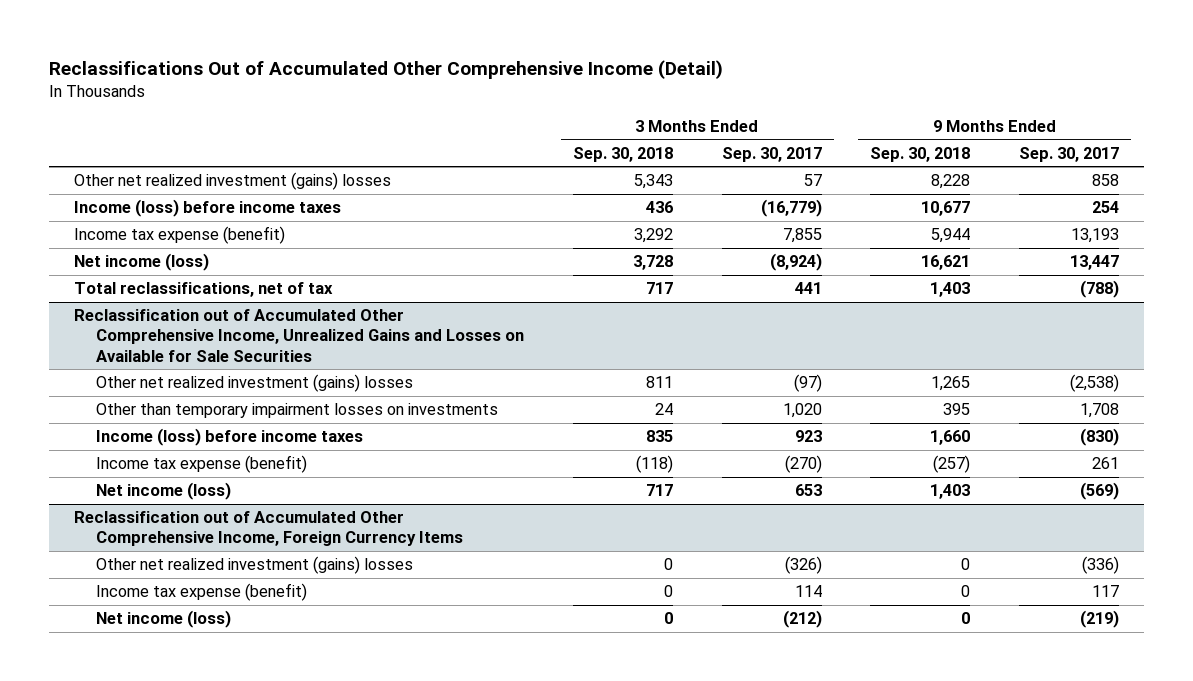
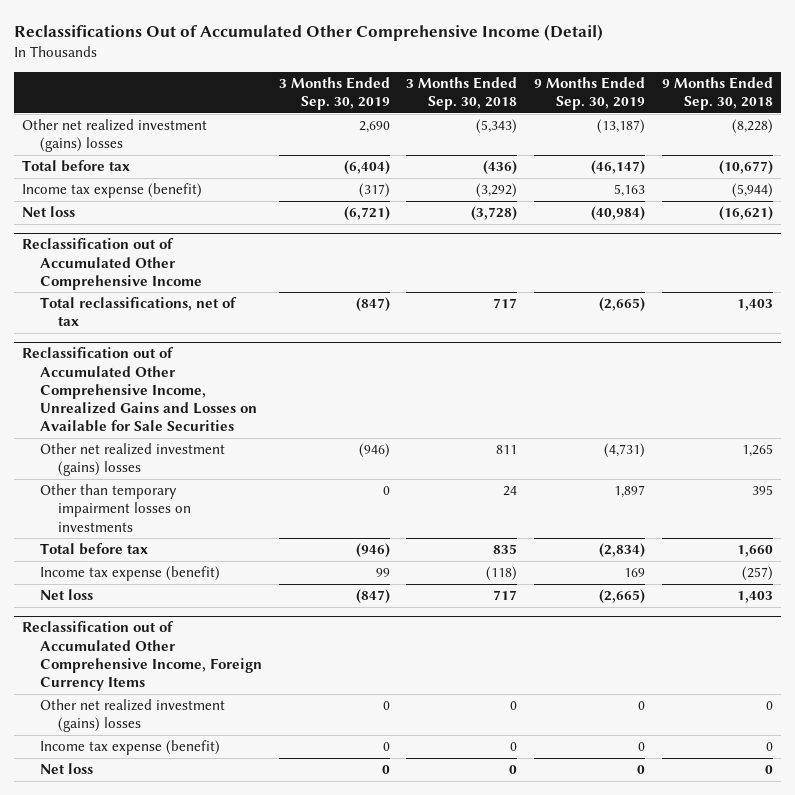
- | 3 Months Ended Sep. 30, 2018 | 3 Months Ended Sep. 30, 2017 | 9 Months Ended Sep. 30, 2018 | 9 Months Ended Sep. 30, 2017
+ | 3 Months Ended Sep. 30, 2019 | 3 Months Ended Sep. 30, 2018 | 9 Months Ended Sep. 30, 2019 | 9 Months Ended Sep. 30, 2018
- Other net realized investment (gains) losses | 5,343 | 57 | 8,228 | 858
- Income (loss) before income taxes | 436 | (16,779) | 10,677 | 254
- Income tax expense (benefit) | 3,292 | 7,855 | 5,944 | 13,193
- Net income (loss) | 3,728 | (8,924) | 16,621 | 13,447
+ Other net realized investment (gains) losses | 2,690 | (5,343) | (13,187) | (8,228)
+ Total before tax | (6,404) | (436) | (46,147) | (10,677)
+ Income tax expense (benefit) | (317) | (3,292) | 5,163 | (5,944)
+ Net loss | (6,721) | (3,728) | (40,984) | (16,621)
+ Reclassification out of Accumulated Other Comprehensive Income
@ Reclassification out of Accumulated Other Comprehensive Income, Unrealized Gains and Losses on Available for Sale Securities
- Income (loss) before income taxes | 835 | 923 | 1,660 | (830)
+ Total before tax | (946) | 835 | (2,834) | 1,660
- Net income (loss) | 717 | 653 | 1,403 | (569)
+ Net loss | (847) | 717 | (2,665) | 1,403
@ Reclassification out of Accumulated Other Comprehensive Income, Foreign Currency Items
- Net income (loss) | 0 | (212) | 0 | (219)
+ Net loss | 0 | 0 | 0 | 0

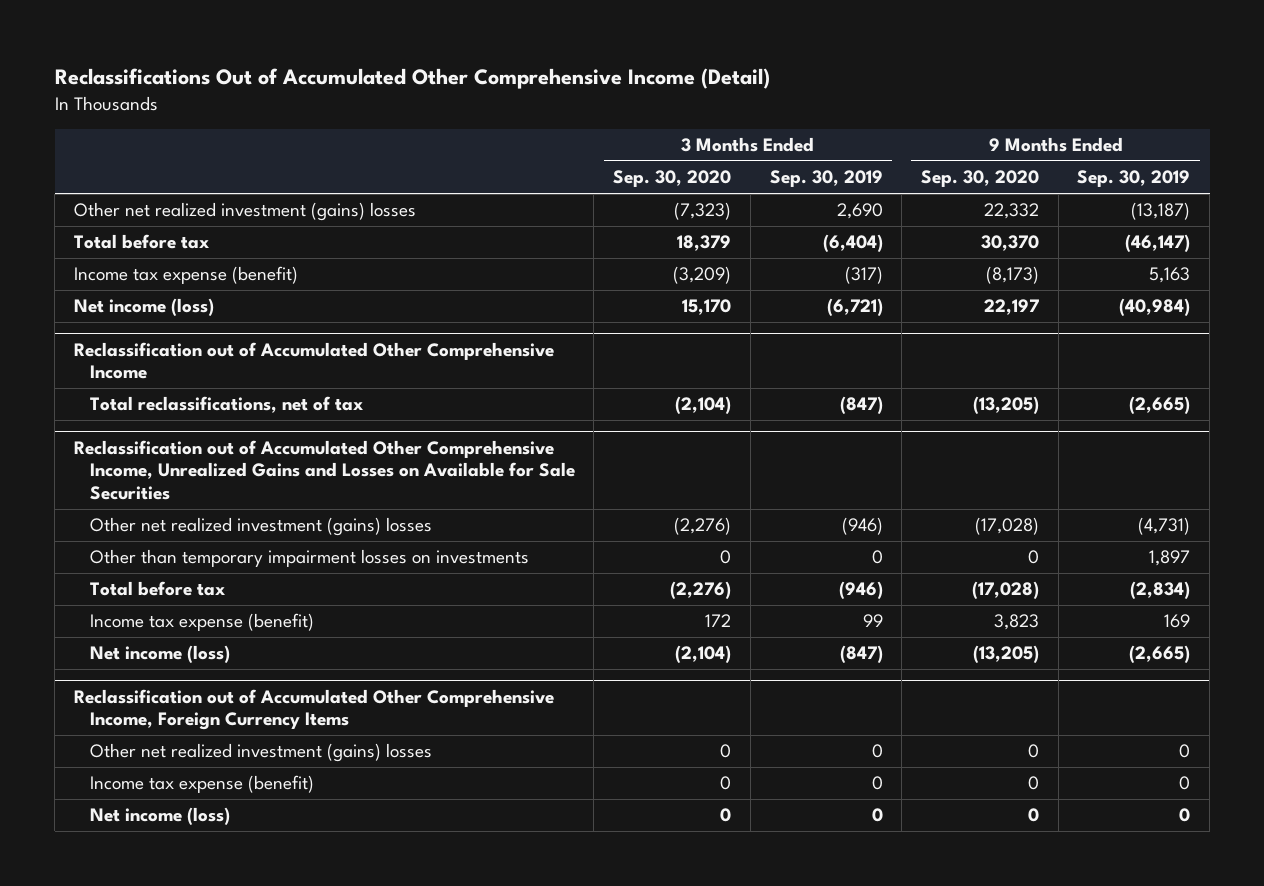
- | 3 Months Ended Sep. 30, 2019 | 3 Months Ended Sep. 30, 2018 | 9 Months Ended Sep. 30, 2019 | 9 Months Ended Sep. 30, 2018
+ | 3 Months Ended Sep. 30, 2020 | 3 Months Ended Sep. 30, 2019 | 9 Months Ended Sep. 30, 2020 | 9 Months Ended Sep. 30, 2019
- Net loss | (6,721) | (3,728) | (40,984) | (16,621)
+ Net income (loss) | 15,170 | (6,721) | 22,197 | (40,984)
@ Reclassification out of Accumulated Other Comprehensive Income, Unrealized Gains and Losses on Available for Sale Securities
- Net loss | (847) | 717 | (2,665) | 1,403
+ Net income (loss) | (2,104) | (847) | (13,205) | (2,665)
@ Reclassification out of Accumulated Other Comprehensive Income, Foreign Currency Items
- Net loss | 0 | 0 | 0 | 0
+ Net income (loss) | 0 | 0 | 0 | 0

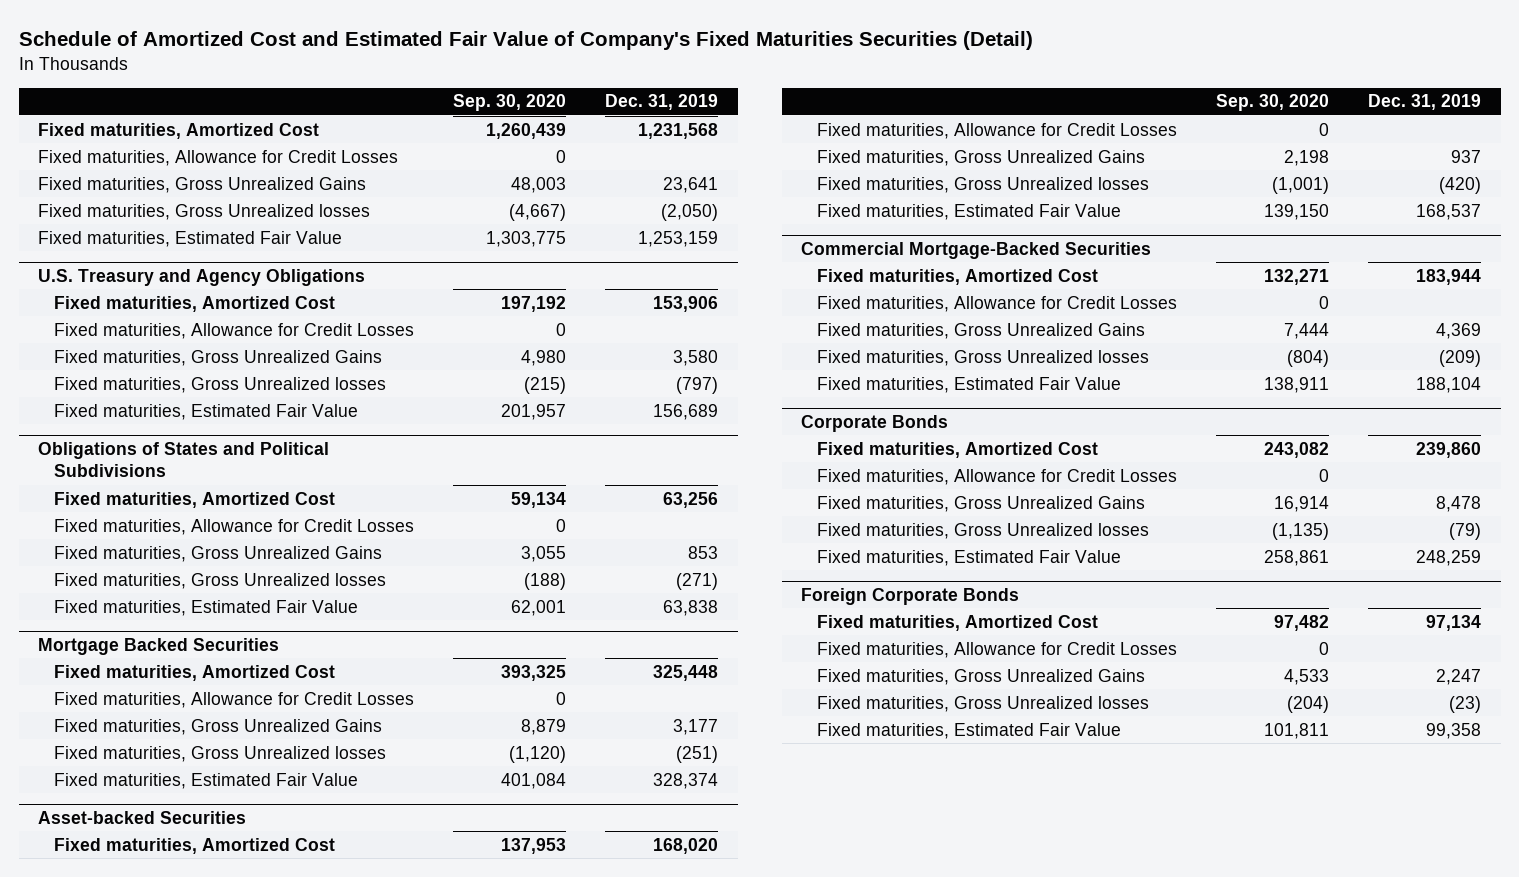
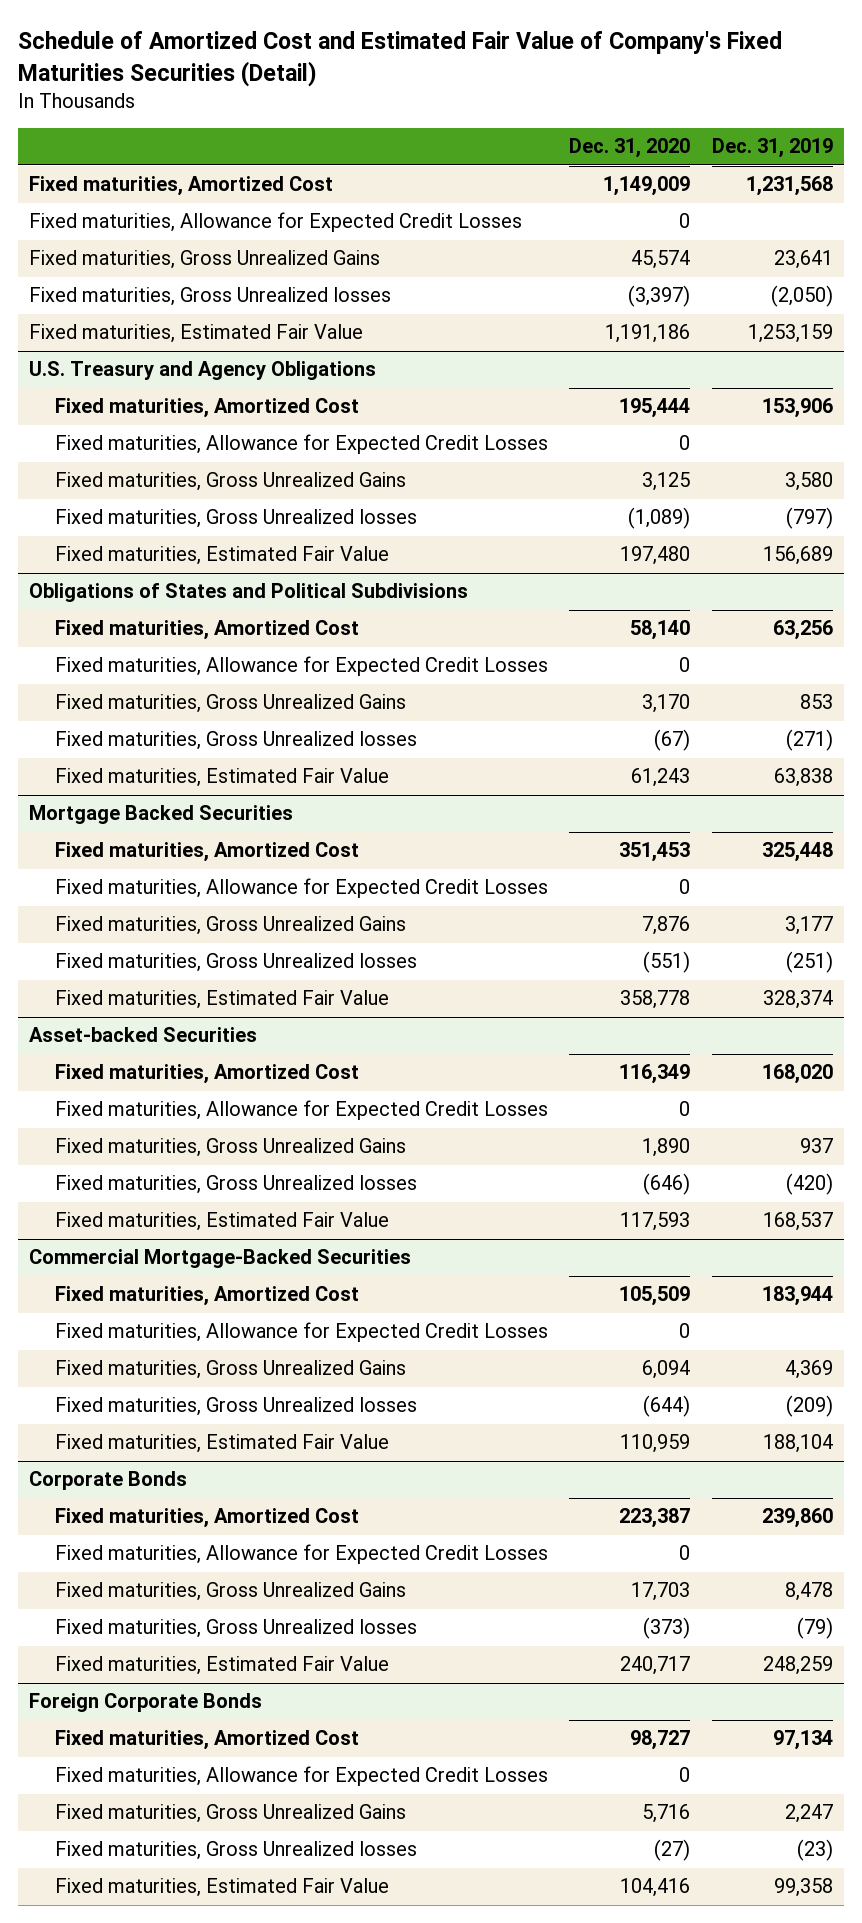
- | Sep. 30, 2020 | Dec. 31, 2019
+ | Dec. 31, 2020 | Dec. 31, 2019
- Fixed maturities, Allowance for Credit Losses | 0 |
+ Fixed maturities, Allowance for Expected Credit Losses | 0 |
@ U.S. Treasury and Agency Obligations
- Fixed maturities, Allowance for Credit Losses | 0 |
+ Fixed maturities, Allowance for Expected Credit Losses | 0 |
@ Obligations of States and Political Subdivisions
- Fixed maturities, Allowance for Credit Losses | 0 |
+ Fixed maturities, Allowance for Expected Credit Losses | 0 |
@ Mortgage Backed Securities
- Fixed maturities, Allowance for Credit Losses | 0 |
+ Fixed maturities, Allowance for Expected Credit Losses | 0 |
@ Asset-backed Securities
- Fixed maturities, Allowance for Credit Losses | 0 |
+ Fixed maturities, Allowance for Expected Credit Losses | 0 |
@ Commercial Mortgage-Backed Securities
- Fixed maturities, Allowance for Credit Losses | 0 |
+ Fixed maturities, Allowance for Expected Credit Losses | 0 |
@ Corporate Bonds
- Fixed maturities, Allowance for Credit Losses | 0 |
+ Fixed maturities, Allowance for Expected Credit Losses | 0 |
@ Foreign Corporate Bonds
- Fixed maturities, Allowance for Credit Losses | 0 |
+ Fixed maturities, Allowance for Expected Credit Losses | 0 |

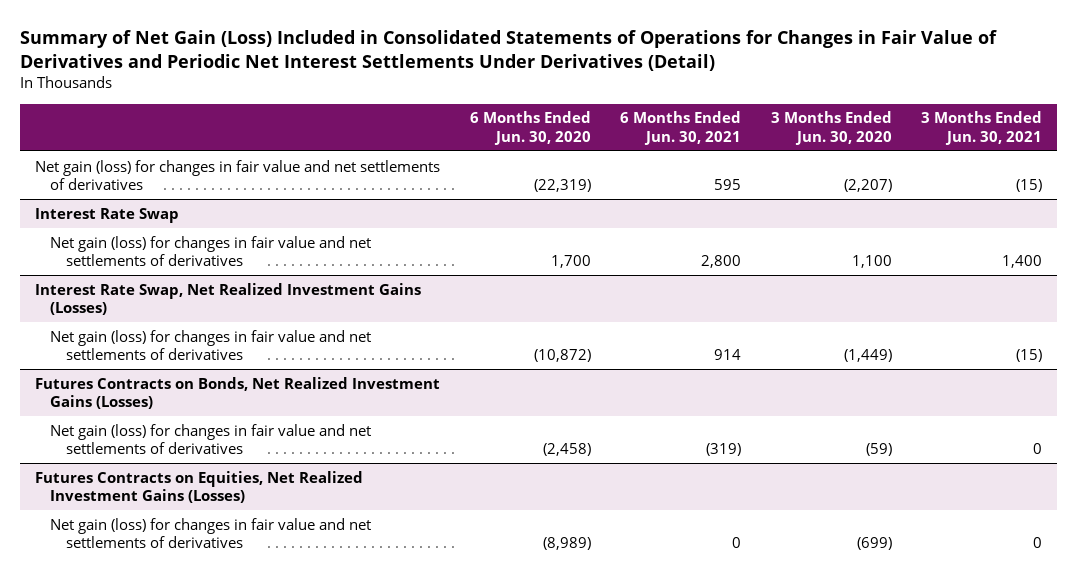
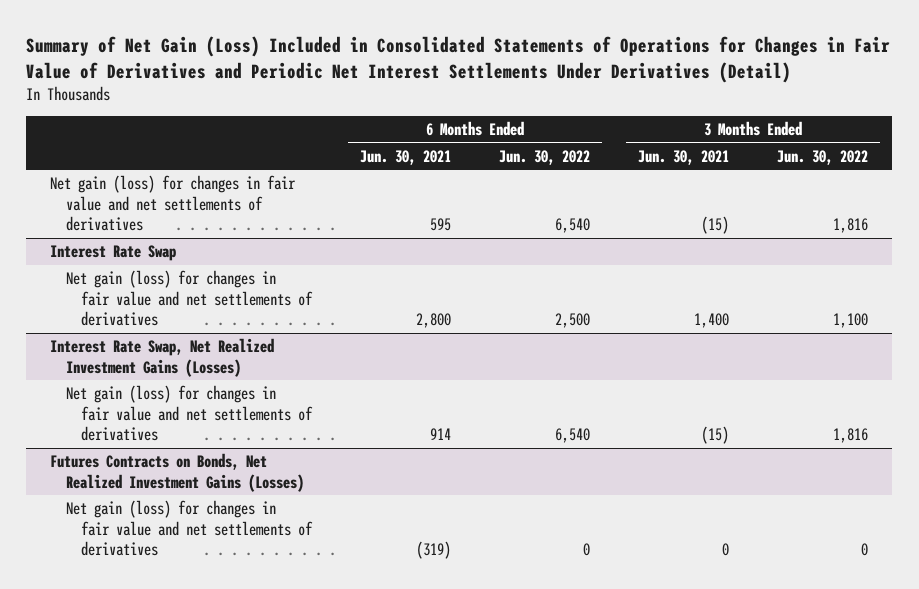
- | 6 Months Ended Jun. 30, 2020 | 6 Months Ended Jun. 30, 2021 | 3 Months Ended Jun. 30, 2020 | 3 Months Ended Jun. 30, 2021
+ | 6 Months Ended Jun. 30, 2021 | 6 Months Ended Jun. 30, 2022 | 3 Months Ended Jun. 30, 2021 | 3 Months Ended Jun. 30, 2022
- Futures Contracts on Equities, Net Realized Investment Gains (Losses)
- Net gain (loss) for changes in fair value and net settlements of derivatives | (8,989) | 0 | (699) | 0

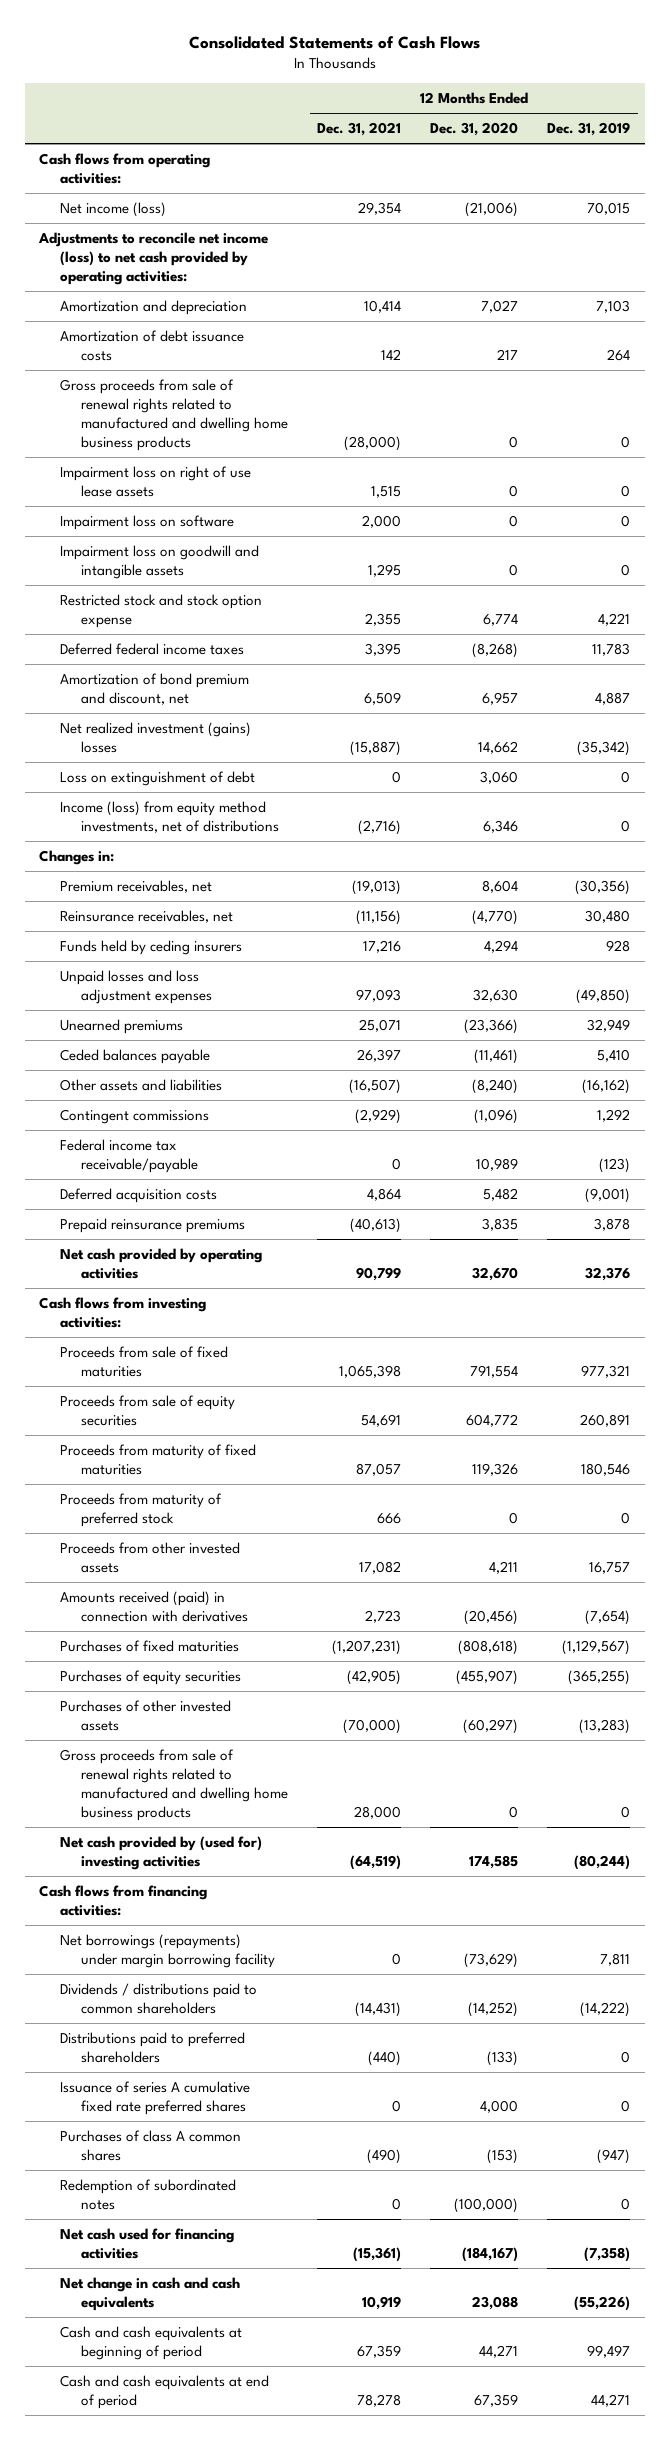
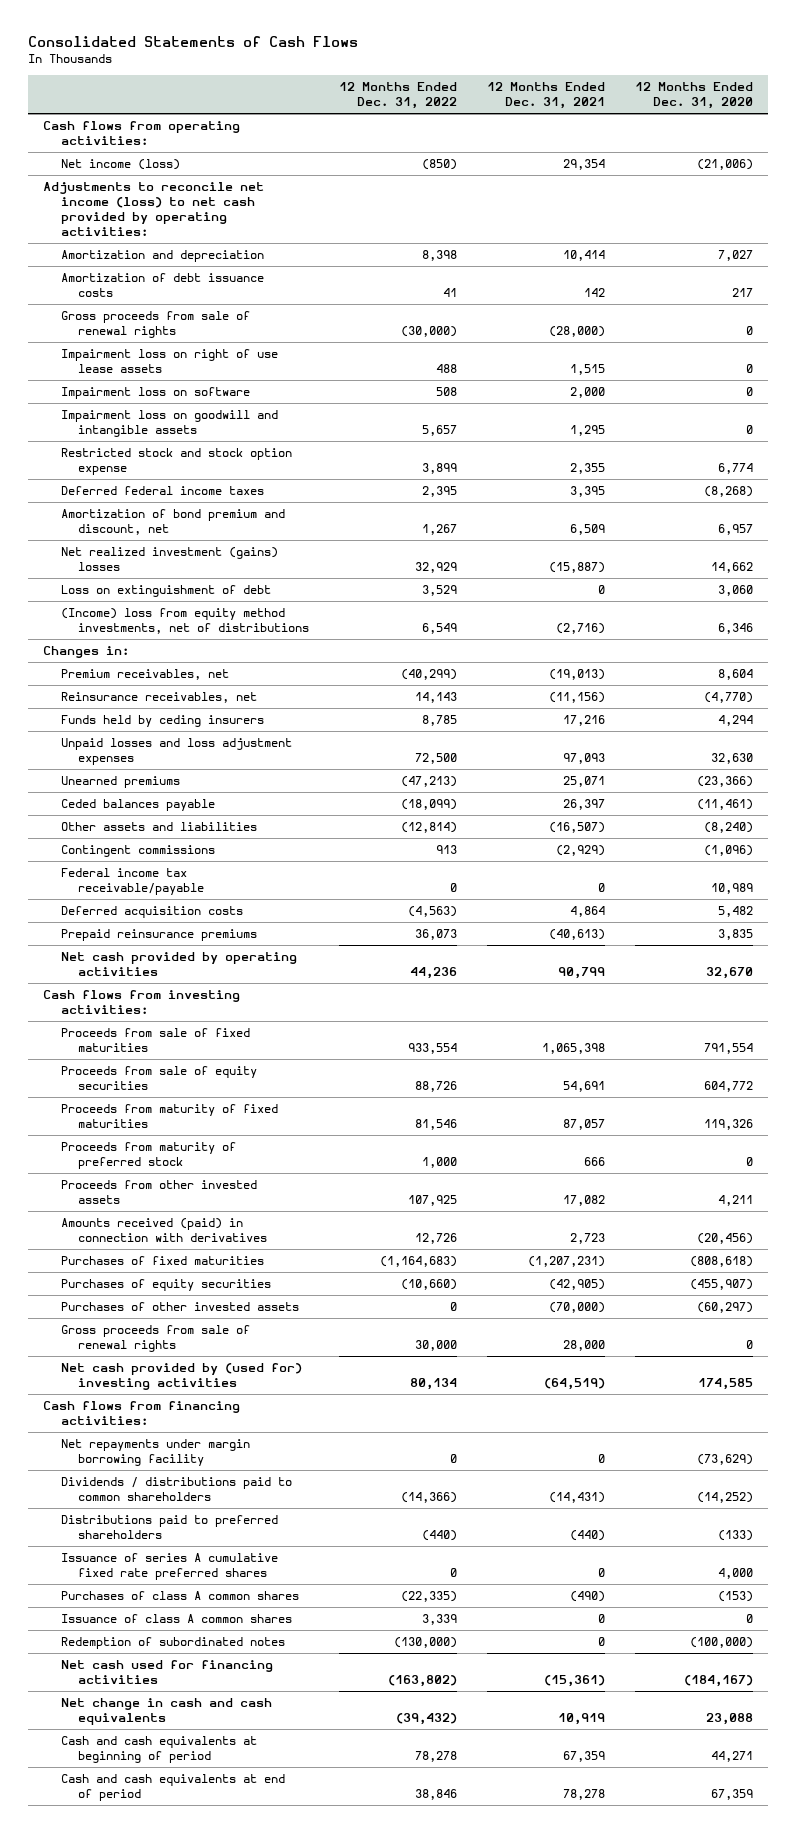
- | 12 Months Ended Dec. 31, 2021 | 12 Months Ended Dec. 31, 2020 | 12 Months Ended Dec. 31, 2019
+ | 12 Months Ended Dec. 31, 2022 | 12 Months Ended Dec. 31, 2021 | 12 Months Ended Dec. 31, 2020
- Gross proceeds from sale of renewal rights related to manufactured and dwelling home business products | (28,000) | 0 | 0
+ Gross proceeds from sale of renewal rights | (30,000) | (28,000) | 0
- Income (loss) from equity method investments, net of distributions | (2,716) | 6,346 | 0
+ (Income) loss from equity method investments, net of distributions | 6,549 | (2,716) | 6,346
- Gross proceeds from sale of renewal rights related to manufactured and dwelling home business products | 28,000 | 0 | 0
+ Gross proceeds from sale of renewal rights | 30,000 | 28,000 | 0
- Net borrowings (repayments) under margin borrowing facility | 0 | (73,629) | 7,811
+ Net repayments under margin borrowing facility | 0 | 0 | (73,629)
+ Issuance of class A common shares | 3,339 | 0 | 0

